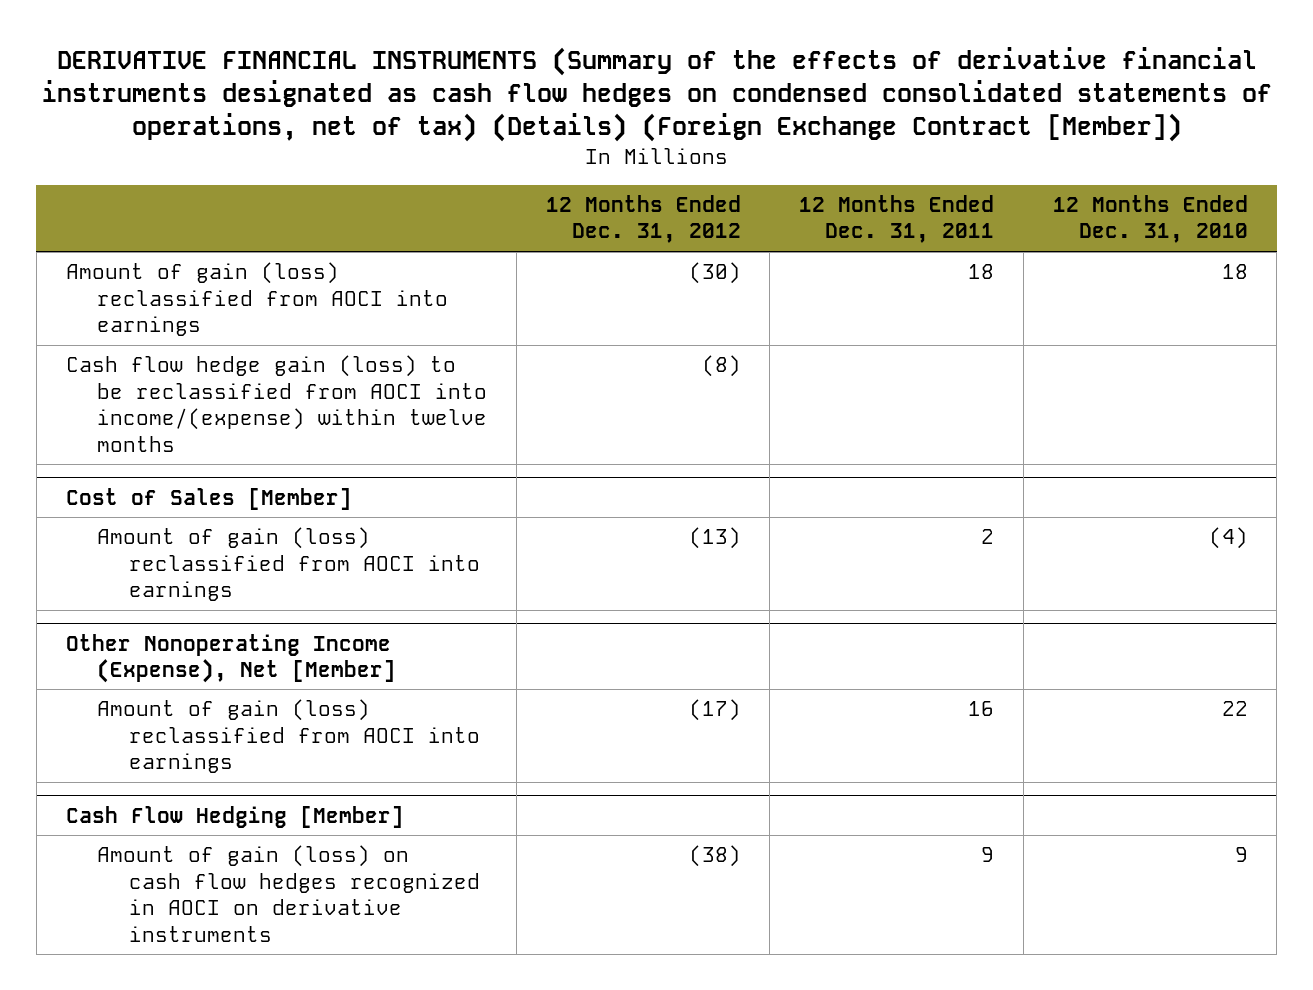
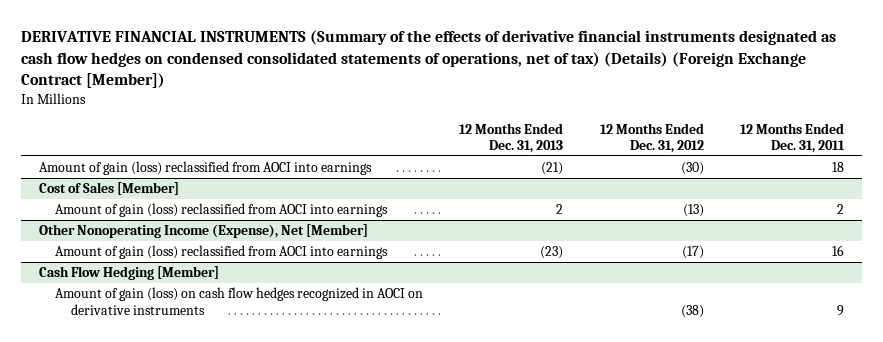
- | 12 Months Ended Dec. 31, 2012 | 12 Months Ended Dec. 31, 2011 | 12 Months Ended Dec. 31, 2010
+ | 12 Months Ended Dec. 31, 2013 | 12 Months Ended Dec. 31, 2012 | 12 Months Ended Dec. 31, 2011
- Cash flow hedge gain (loss) to be reclassified from AOCI into income/(expense) within twelve months | (8) | |

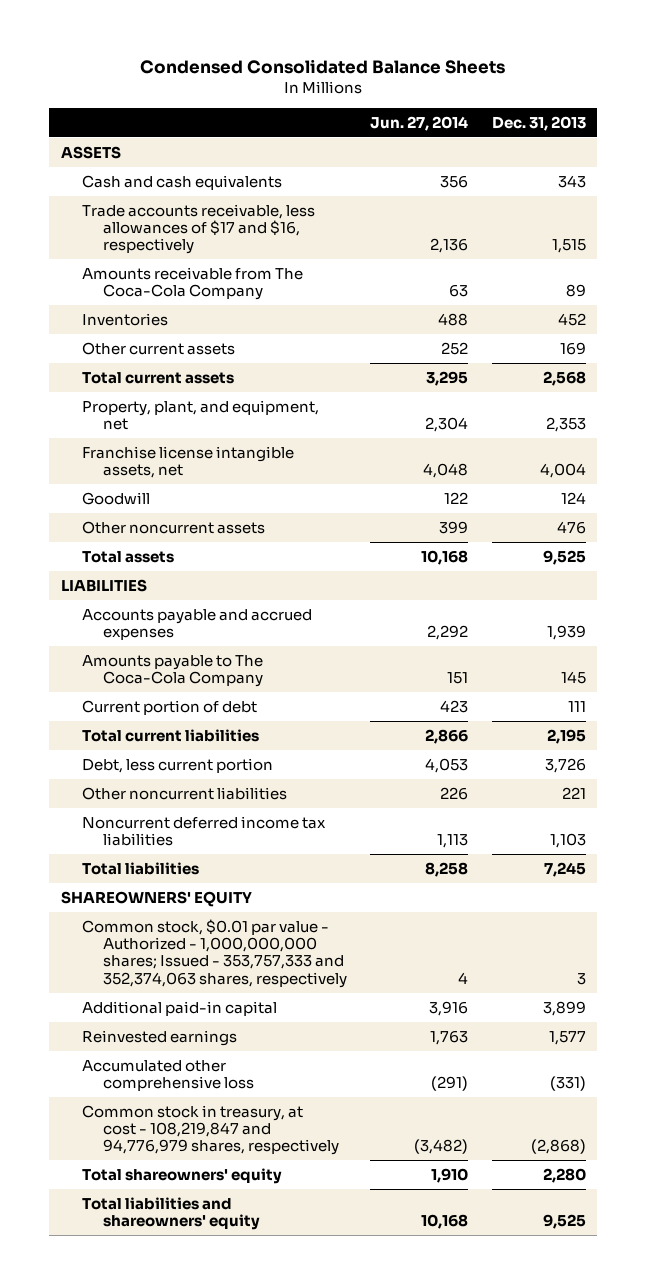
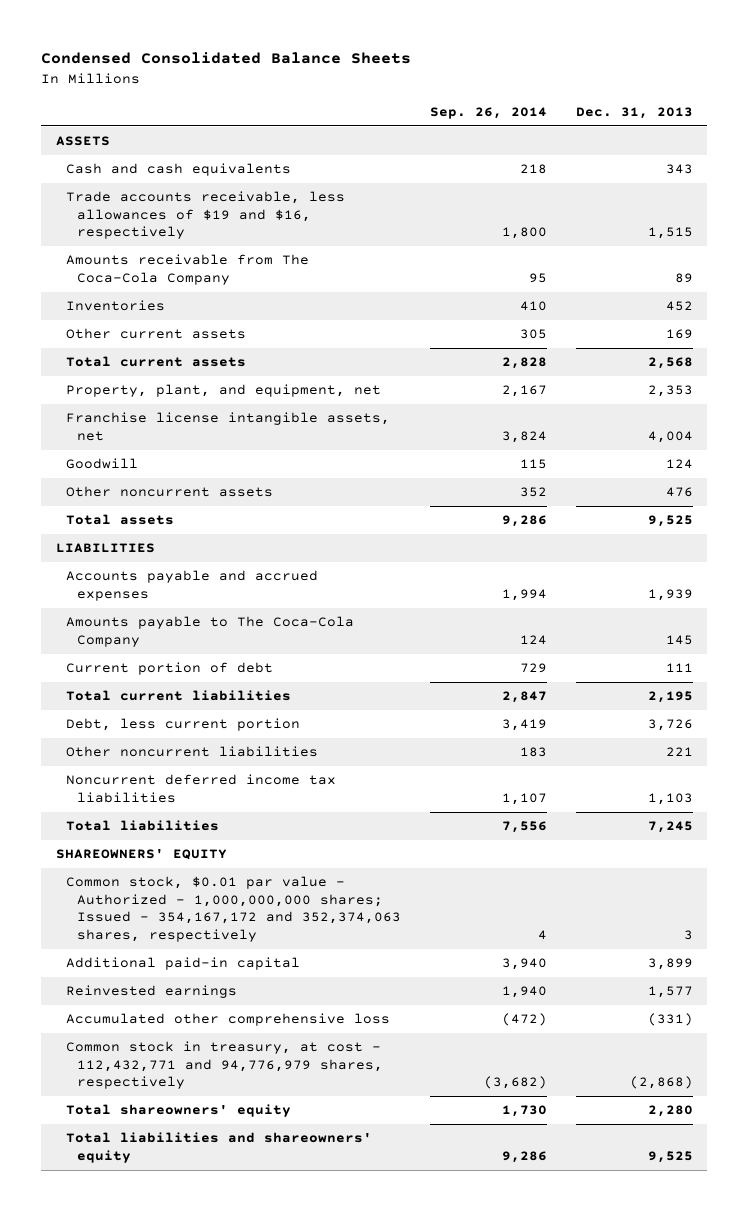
- | Jun. 27, 2014 | Dec. 31, 2013
+ | Sep. 26, 2014 | Dec. 31, 2013
- Trade accounts receivable, less allowances of $17 and $16, respectively | 2,136 | 1,515
+ Trade accounts receivable, less allowances of $19 and $16, respectively | 1,800 | 1,515
- Common stock, $0.01 par value - Authorized - 1,000,000,000 shares; Issued - 353,757,333 and 352,374,063 shares, respectively | 4 | 3
+ Common stock, $0.01 par value - Authorized - 1,000,000,000 shares; Issued - 354,167,172 and 352,374,063 shares, respectively | 4 | 3
- Common stock in treasury, at cost - 108,219,847 and 94,776,979 shares, respectively | (3,482) | (2,868)
+ Common stock in treasury, at cost - 112,432,771 and 94,776,979 shares, respectively | (3,682) | (2,868)

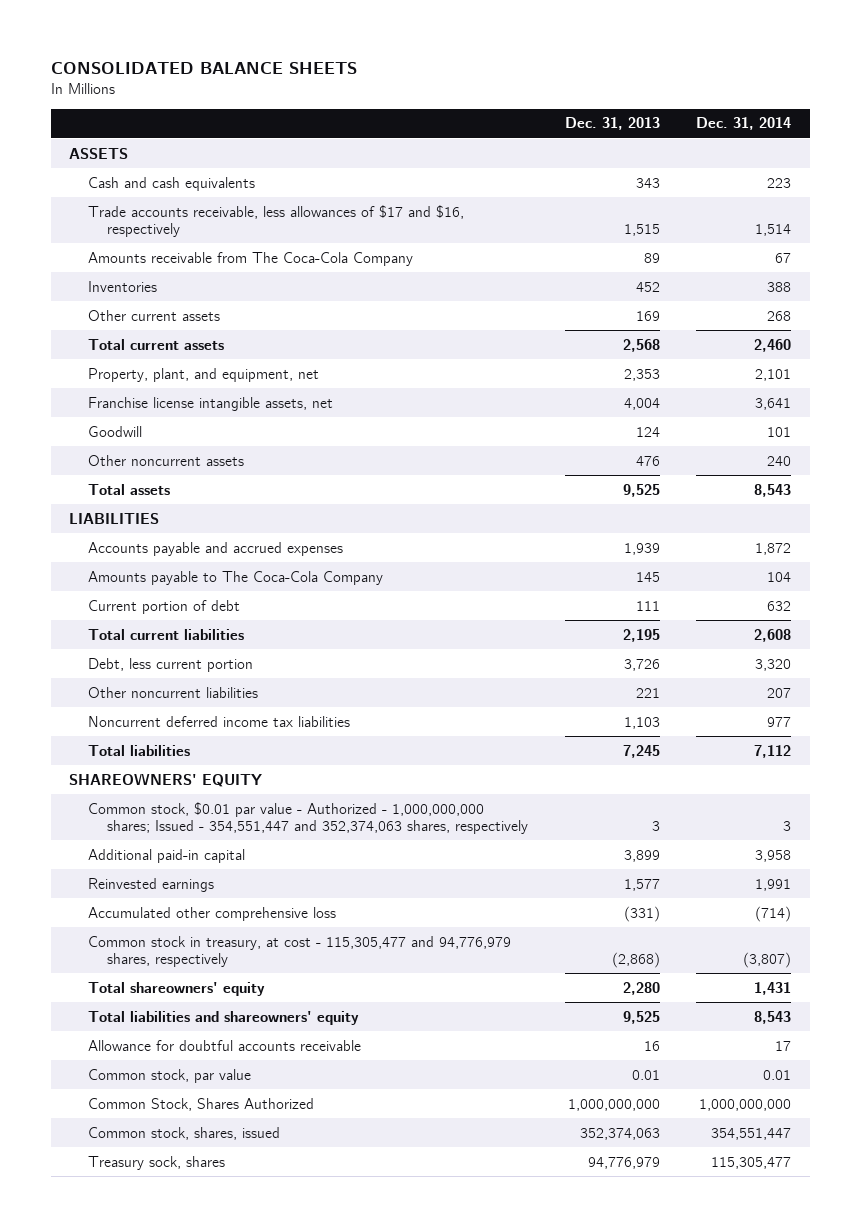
- Condensed Consolidated Balance Sheets
+ CONSOLIDATED BALANCE SHEETS
- | Sep. 26, 2014 | Dec. 31, 2013
+ | Dec. 31, 2013 | Dec. 31, 2014
- Trade accounts receivable, less allowances of $19 and $16, respectively | 1,800 | 1,515
+ Trade accounts receivable, less allowances of $17 and $16, respectively | 1,515 | 1,514
- Common stock, $0.01 par value - Authorized - 1,000,000,000 shares; Issued - 354,167,172 and 352,374,063 shares, respectively | 4 | 3
+ Common stock, $0.01 par value - Authorized - 1,000,000,000 shares; Issued - 354,551,447 and 352,374,063 shares, respectively | 3 | 3
- Common stock in treasury, at cost - 112,432,771 and 94,776,979 shares, respectively | (3,682) | (2,868)
+ Common stock in treasury, at cost - 115,305,477 and 94,776,979 shares, respectively | (2,868) | (3,807)
+ Allowance for doubtful accounts receivable | 16 | 17
+ Common stock, par value | 0.01 | 0.01
+ Common Stock, Shares Authorized | 1,000,000,000 | 1,000,000,000
+ Common stock, shares, issued | 352,374,063 | 354,551,447
+ Treasury sock, shares | 94,776,979 | 115,305,477

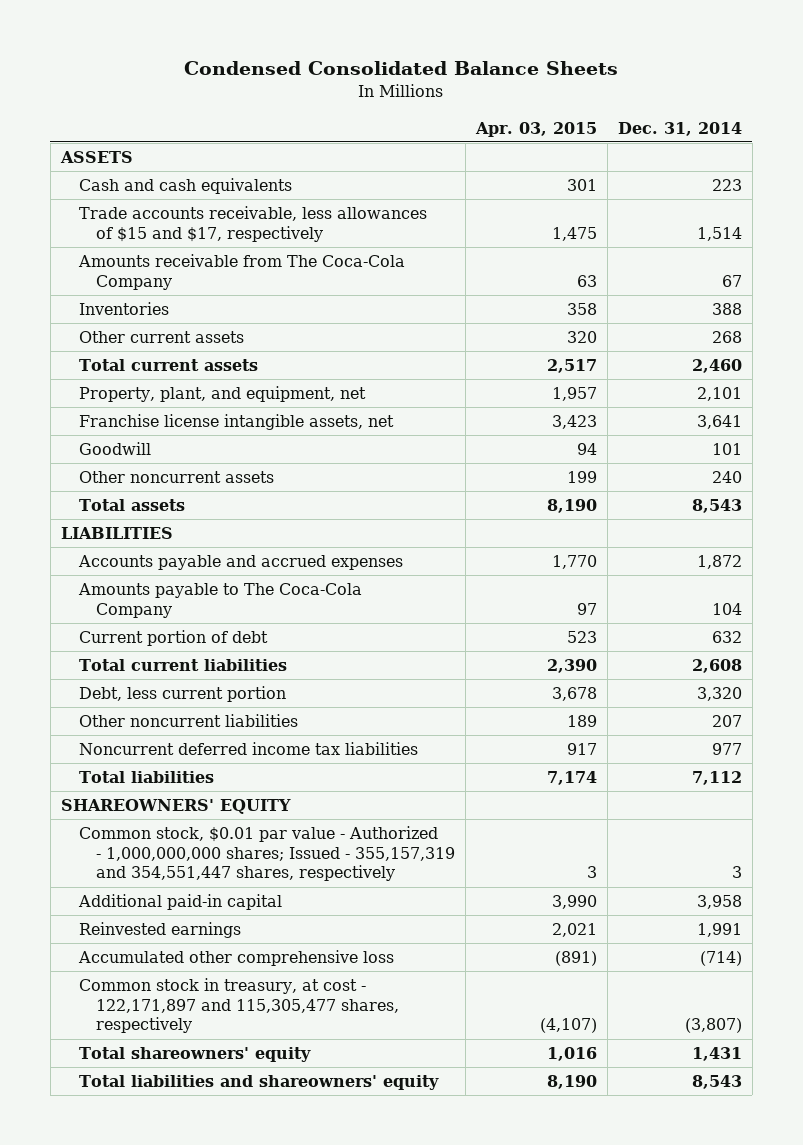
- CONSOLIDATED BALANCE SHEETS
+ Condensed Consolidated Balance Sheets
- | Dec. 31, 2013 | Dec. 31, 2014
+ | Apr. 03, 2015 | Dec. 31, 2014
- Trade accounts receivable, less allowances of $17 and $16, respectively | 1,515 | 1,514
+ Trade accounts receivable, less allowances of $15 and $17, respectively | 1,475 | 1,514
- Common stock, $0.01 par value - Authorized - 1,000,000,000 shares; Issued - 354,551,447 and 352,374,063 shares, respectively | 3 | 3
+ Common stock, $0.01 par value - Authorized - 1,000,000,000 shares; Issued - 355,157,319 and 354,551,447 shares, respectively | 3 | 3
- Common stock in treasury, at cost - 115,305,477 and 94,776,979 shares, respectively | (2,868) | (3,807)
+ Common stock in treasury, at cost - 122,171,897 and 115,305,477 shares, respectively | (4,107) | (3,807)
- Allowance for doubtful accounts receivable | 16 | 17
- Common stock, par value | 0.01 | 0.01
- Common Stock, Shares Authorized | 1,000,000,000 | 1,000,000,000
- Common stock, shares, issued | 352,374,063 | 354,551,447
- Treasury sock, shares | 94,776,979 | 115,305,477

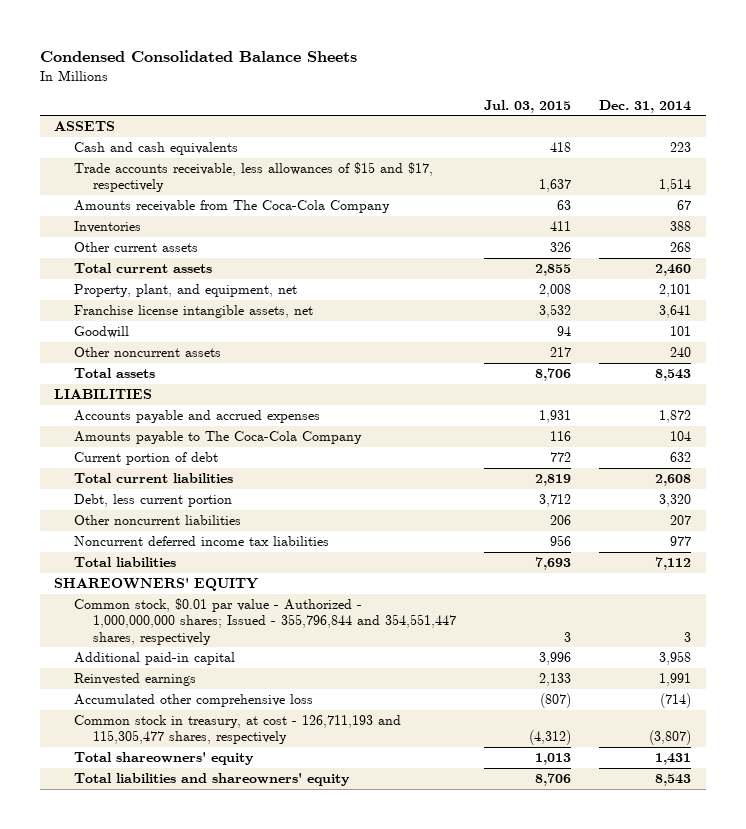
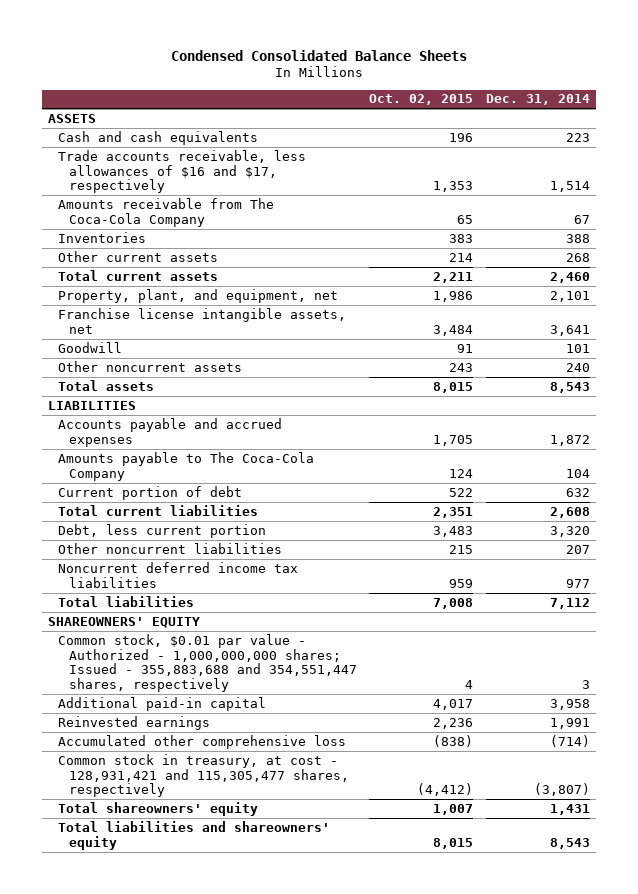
- | Jul. 03, 2015 | Dec. 31, 2014
+ | Oct. 02, 2015 | Dec. 31, 2014
- Trade accounts receivable, less allowances of $15 and $17, respectively | 1,637 | 1,514
+ Trade accounts receivable, less allowances of $16 and $17, respectively | 1,353 | 1,514
- Common stock, $0.01 par value - Authorized - 1,000,000,000 shares; Issued - 355,796,844 and 354,551,447 shares, respectively | 3 | 3
+ Common stock, $0.01 par value - Authorized - 1,000,000,000 shares; Issued - 355,883,688 and 354,551,447 shares, respectively | 4 | 3
- Common stock in treasury, at cost - 126,711,193 and 115,305,477 shares, respectively | (4,312) | (3,807)
+ Common stock in treasury, at cost - 128,931,421 and 115,305,477 shares, respectively | (4,412) | (3,807)

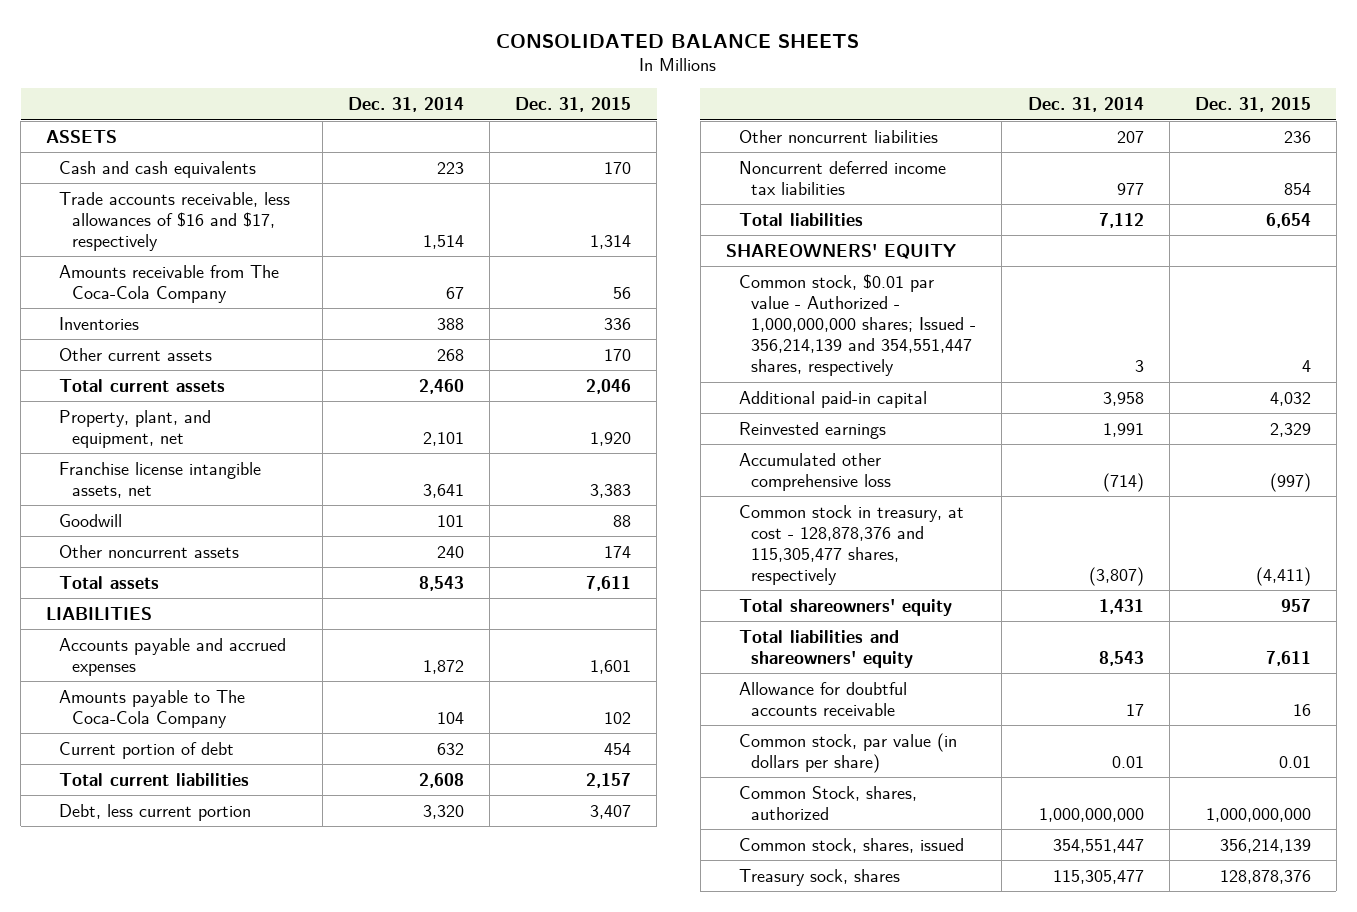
- Condensed Consolidated Balance Sheets
+ CONSOLIDATED BALANCE SHEETS
- | Oct. 02, 2015 | Dec. 31, 2014
+ | Dec. 31, 2014 | Dec. 31, 2015
- Common stock, $0.01 par value - Authorized - 1,000,000,000 shares; Issued - 355,883,688 and 354,551,447 shares, respectively | 4 | 3
+ Common stock, $0.01 par value - Authorized - 1,000,000,000 shares; Issued - 356,214,139 and 354,551,447 shares, respectively | 3 | 4
- Common stock in treasury, at cost - 128,931,421 and 115,305,477 shares, respectively | (4,412) | (3,807)
+ Common stock in treasury, at cost - 128,878,376 and 115,305,477 shares, respectively | (3,807) | (4,411)
+ Allowance for doubtful accounts receivable | 17 | 16
+ Common stock, par value (in dollars per share) | 0.01 | 0.01
+ Common Stock, shares, authorized | 1,000,000,000 | 1,000,000,000
+ Common stock, shares, issued | 354,551,447 | 356,214,139
+ Treasury sock, shares | 115,305,477 | 128,878,376

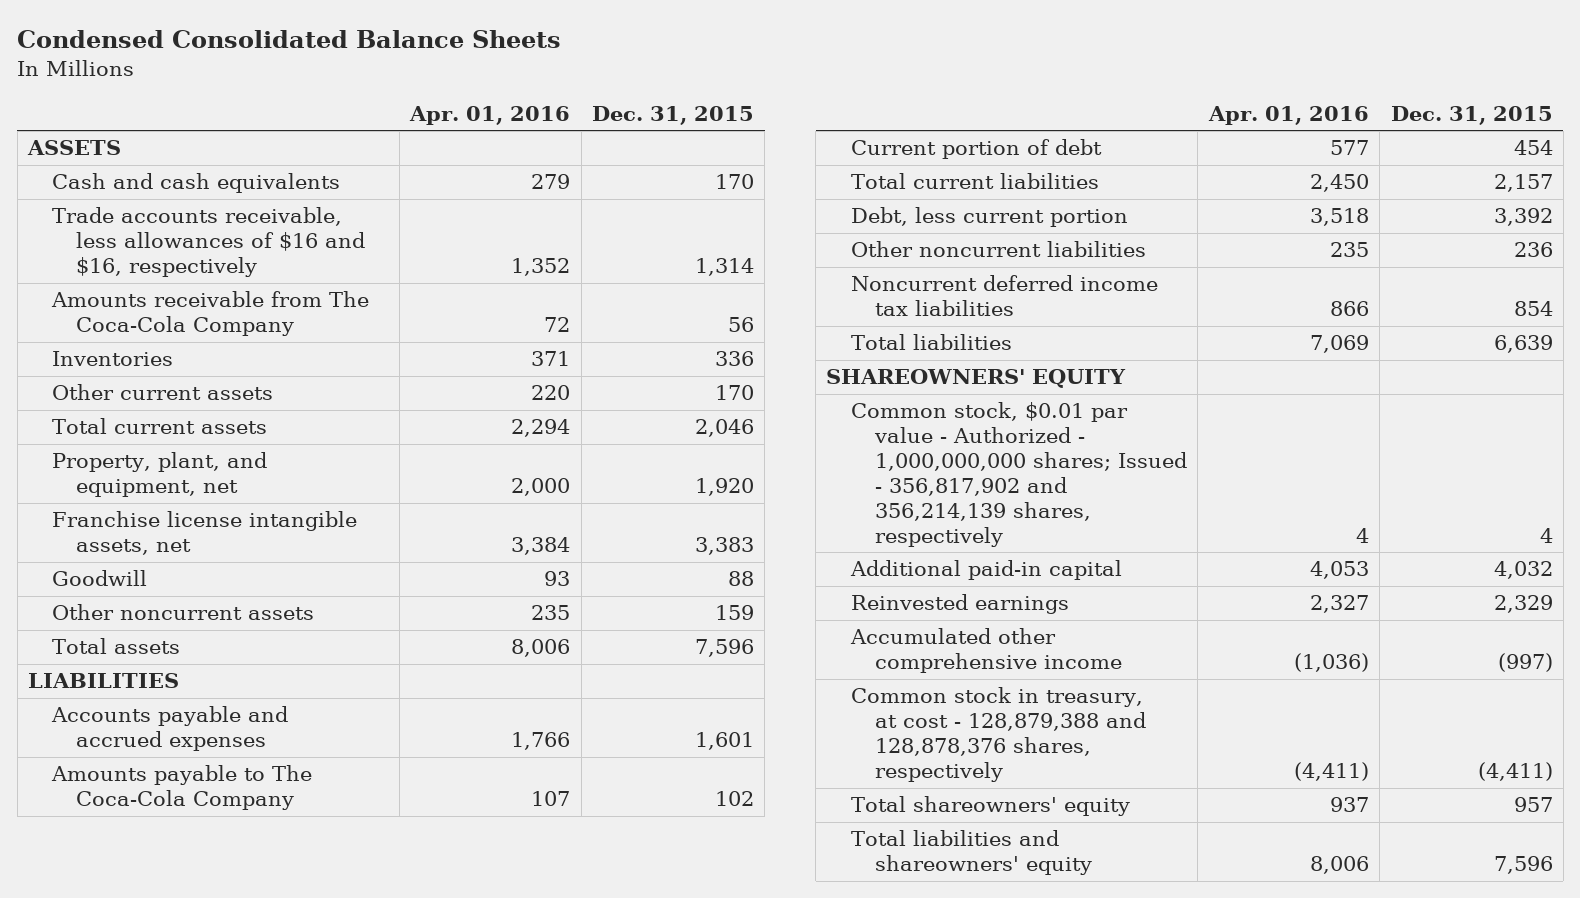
- CONSOLIDATED BALANCE SHEETS
+ Condensed Consolidated Balance Sheets
- | Dec. 31, 2014 | Dec. 31, 2015
+ | Apr. 01, 2016 | Dec. 31, 2015
- Trade accounts receivable, less allowances of $16 and $17, respectively | 1,514 | 1,314
+ Trade accounts receivable, less allowances of $16 and $16, respectively | 1,352 | 1,314
- Other noncurrent assets | 240 | 174
- Total assets | 8,543 | 7,611
+ Other noncurrent assets | 235 | 159
+ Total assets | 8,006 | 7,596
- Debt, less current portion | 3,320 | 3,407
+ Debt, less current portion | 3,518 | 3,392
- Total liabilities | 7,112 | 6,654
+ Total liabilities | 7,069 | 6,639
- Common stock, $0.01 par value - Authorized - 1,000,000,000 shares; Issued - 356,214,139 and 354,551,447 shares, respectively | 3 | 4
+ Common stock, $0.01 par value - Authorized - 1,000,000,000 shares; Issued - 356,817,902 and 356,214,139 shares, respectively | 4 | 4
- Accumulated other comprehensive loss | (714) | (997)
- Common stock in treasury, at cost - 128,878,376 and 115,305,477 shares, respectively | (3,807) | (4,411)
+ Accumulated other comprehensive income | (1,036) | (997)
+ Common stock in treasury, at cost - 128,879,388 and 128,878,376 shares, respectively | (4,411) | (4,411)
- Total liabilities and shareowners' equity | 8,543 | 7,611
- Allowance for doubtful accounts receivable | 17 | 16
- Common stock, par value (in dollars per share) | 0.01 | 0.01
- Common Stock, shares, authorized | 1,000,000,000 | 1,000,000,000
- Common stock, shares, issued | 354,551,447 | 356,214,139
- Treasury sock, shares | 115,305,477 | 128,878,376
+ Total liabilities and shareowners' equity | 8,006 | 7,596

